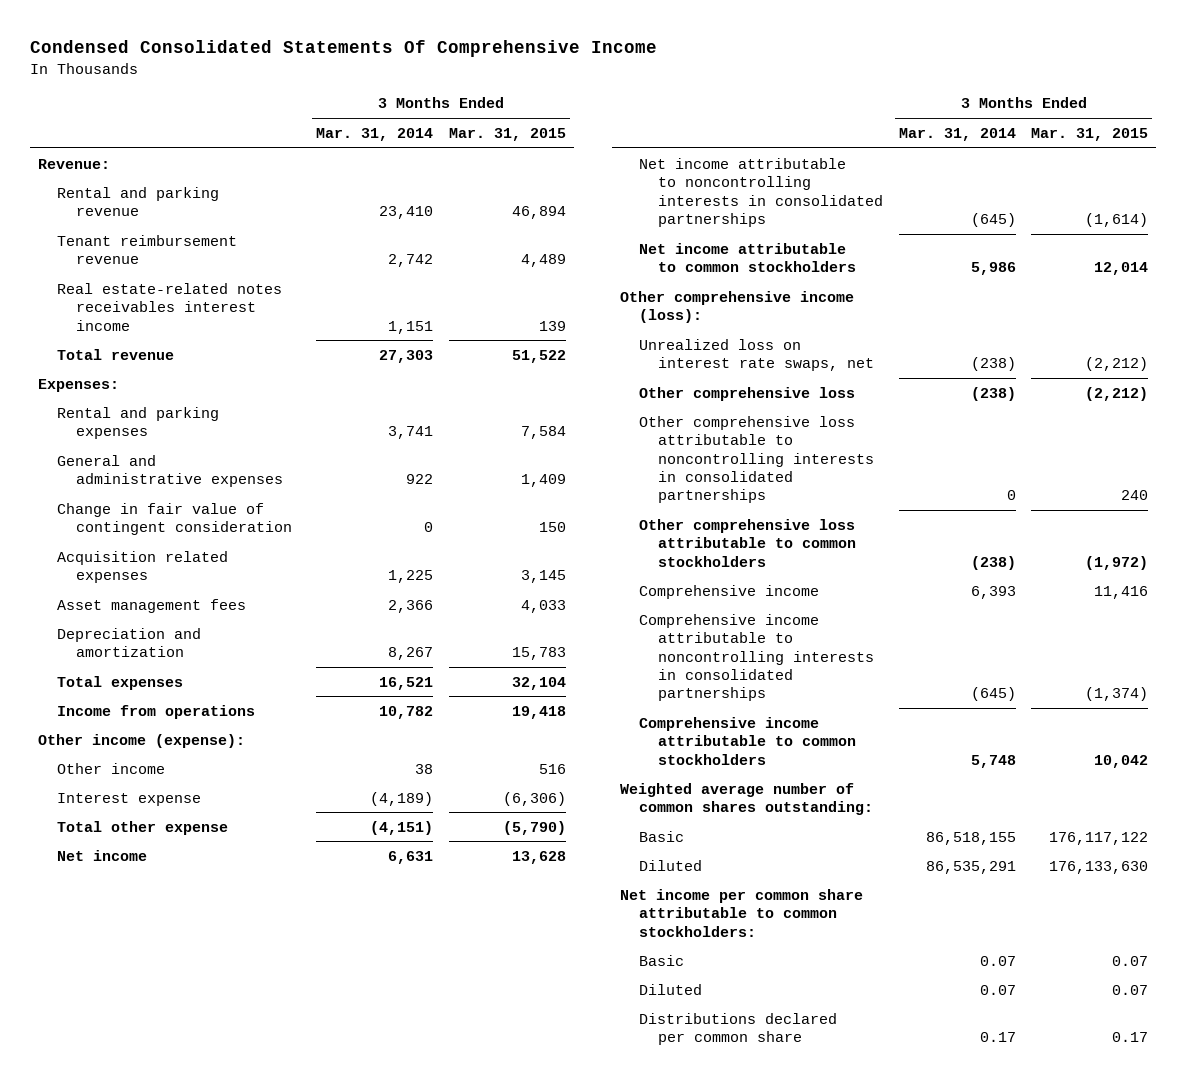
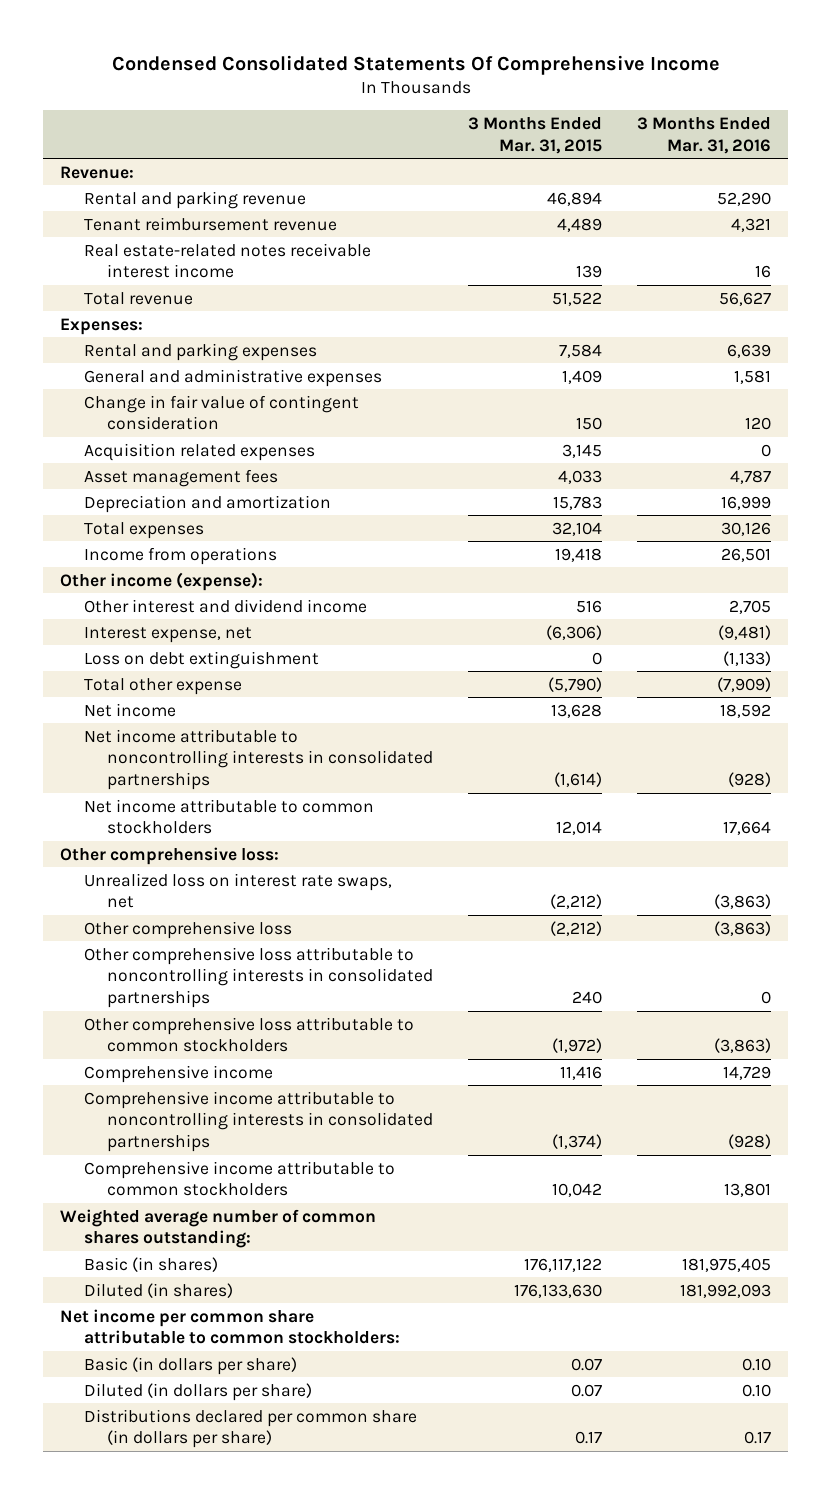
- | 3 Months Ended Mar. 31, 2014 | 3 Months Ended Mar. 31, 2015
+ | 3 Months Ended Mar. 31, 2015 | 3 Months Ended Mar. 31, 2016
- Real estate-related notes receivables interest income | 1,151 | 139
+ Real estate-related notes receivable interest income | 139 | 16
- Other income | 38 | 516
- Interest expense | (4,189) | (6,306)
+ Other interest and dividend income | 516 | 2,705
+ Interest expense, net | (6,306) | (9,481)
+ Loss on debt extinguishment | 0 | (1,133)
- Other comprehensive income (loss):
+ Other comprehensive loss:
- Basic | 86,518,155 | 176,117,122
- Diluted | 86,535,291 | 176,133,630
+ Basic (in shares) | 176,117,122 | 181,975,405
+ Diluted (in shares) | 176,133,630 | 181,992,093
- Basic | 0.07 | 0.07
- Diluted | 0.07 | 0.07
- Distributions declared per common share | 0.17 | 0.17
+ Basic (in dollars per share) | 0.07 | 0.10
+ Diluted (in dollars per share) | 0.07 | 0.10
+ Distributions declared per common share (in dollars per share) | 0.17 | 0.17

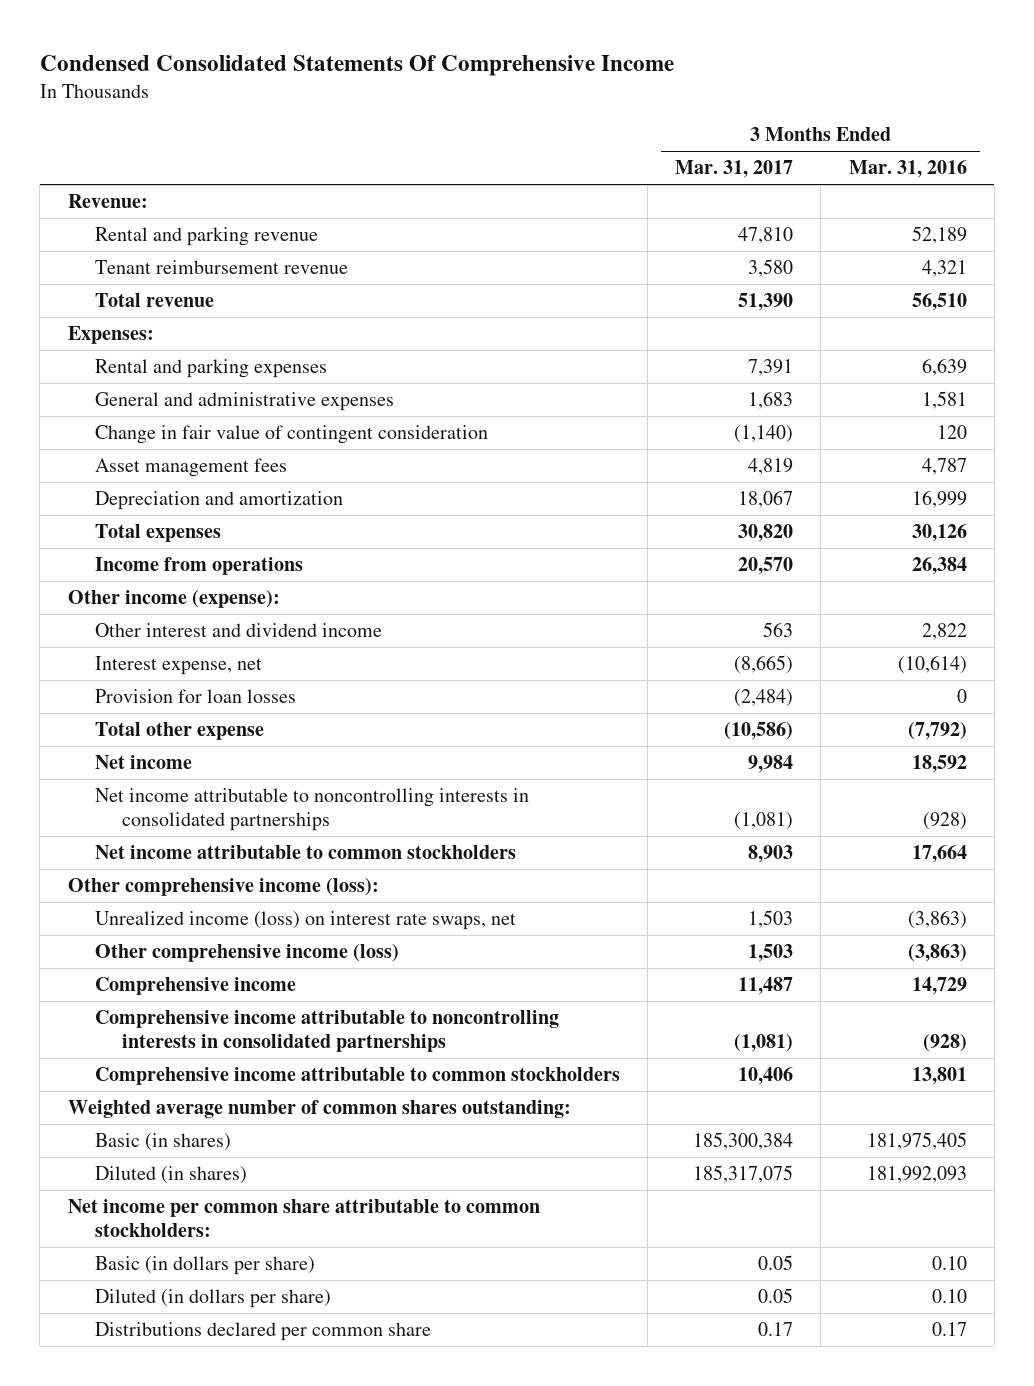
- | 3 Months Ended Mar. 31, 2015 | 3 Months Ended Mar. 31, 2016
+ | 3 Months Ended Mar. 31, 2017 | 3 Months Ended Mar. 31, 2016
- Rental and parking revenue | 46,894 | 52,290
+ Rental and parking revenue | 47,810 | 52,189
- Real estate-related notes receivable interest income | 139 | 16
- Total revenue | 51,522 | 56,627
+ Total revenue | 51,390 | 56,510
- Acquisition related expenses | 3,145 | 0
- Income from operations | 19,418 | 26,501
+ Income from operations | 20,570 | 26,384
- Other interest and dividend income | 516 | 2,705
- Interest expense, net | (6,306) | (9,481)
- Loss on debt extinguishment | 0 | (1,133)
- Total other expense | (5,790) | (7,909)
+ Other interest and dividend income | 563 | 2,822
+ Interest expense, net | (8,665) | (10,614)
+ Provision for loan losses | (2,484) | 0
+ Total other expense | (10,586) | (7,792)
- Other comprehensive loss:
- Unrealized loss on interest rate swaps, net | (2,212) | (3,863)
- Other comprehensive loss | (2,212) | (3,863)
- Other comprehensive loss attributable to noncontrolling interests in consolidated partnerships | 240 | 0
- Other comprehensive loss attributable to common stockholders | (1,972) | (3,863)
+ Other comprehensive income (loss):
+ Unrealized income (loss) on interest rate swaps, net | 1,503 | (3,863)
+ Other comprehensive income (loss) | 1,503 | (3,863)
- Distributions declared per common share (in dollars per share) | 0.17 | 0.17
+ Distributions declared per common share | 0.17 | 0.17

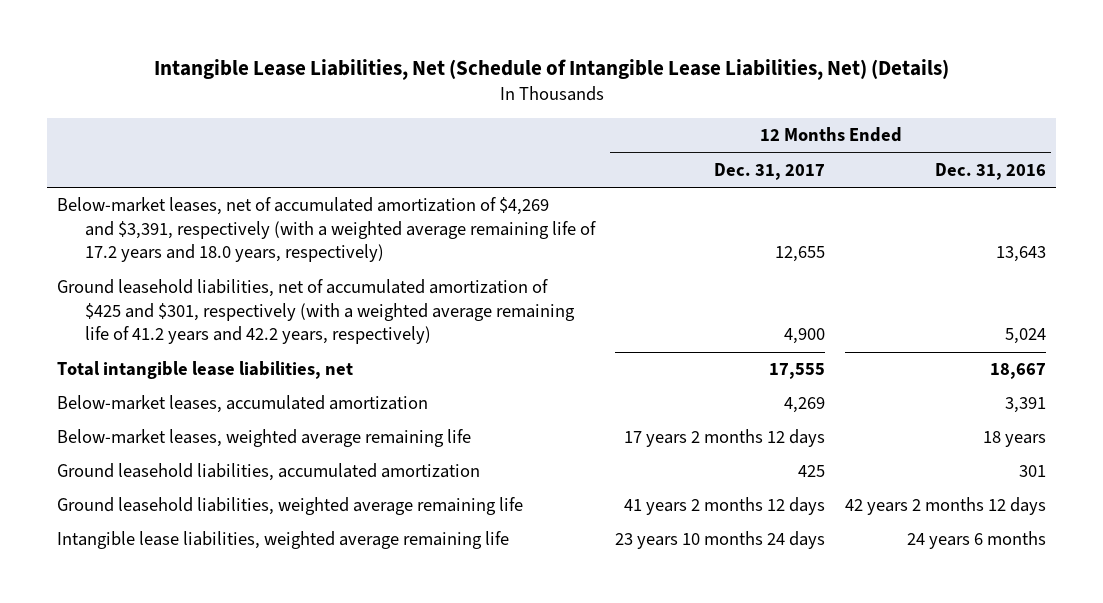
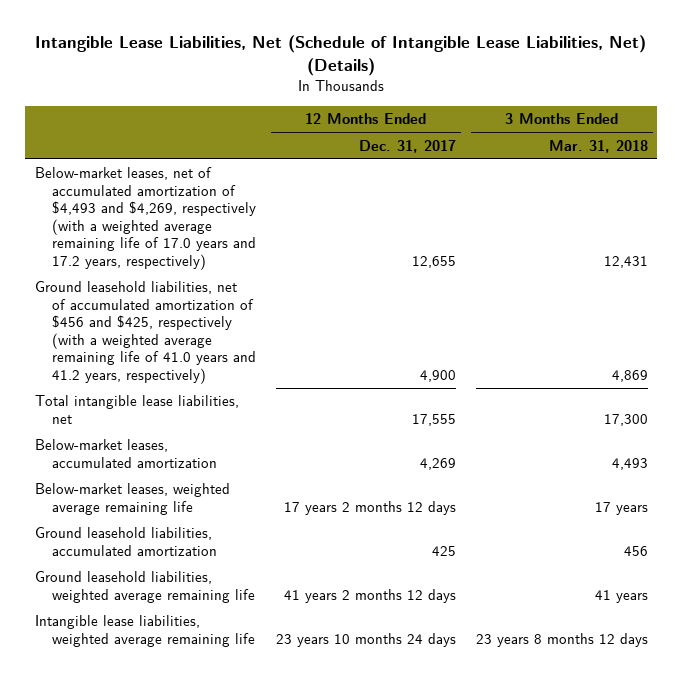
- | 12 Months Ended Dec. 31, 2017 | 12 Months Ended Dec. 31, 2016
+ | 12 Months Ended Dec. 31, 2017 | 3 Months Ended Mar. 31, 2018
- Below-market leases, net of accumulated amortization of $4,269 and $3,391, respectively (with a weighted average remaining life of 17.2 years and 18.0 years, respectively) | 12,655 | 13,643
- Ground leasehold liabilities, net of accumulated amortization of $425 and $301, respectively (with a weighted average remaining life of 41.2 years and 42.2 years, respectively) | 4,900 | 5,024
+ Below-market leases, net of accumulated amortization of $4,493 and $4,269, respectively (with a weighted average remaining life of 17.0 years and 17.2 years, respectively) | 12,655 | 12,431
+ Ground leasehold liabilities, net of accumulated amortization of $456 and $425, respectively (with a weighted average remaining life of 41.0 years and 41.2 years, respectively) | 4,900 | 4,869

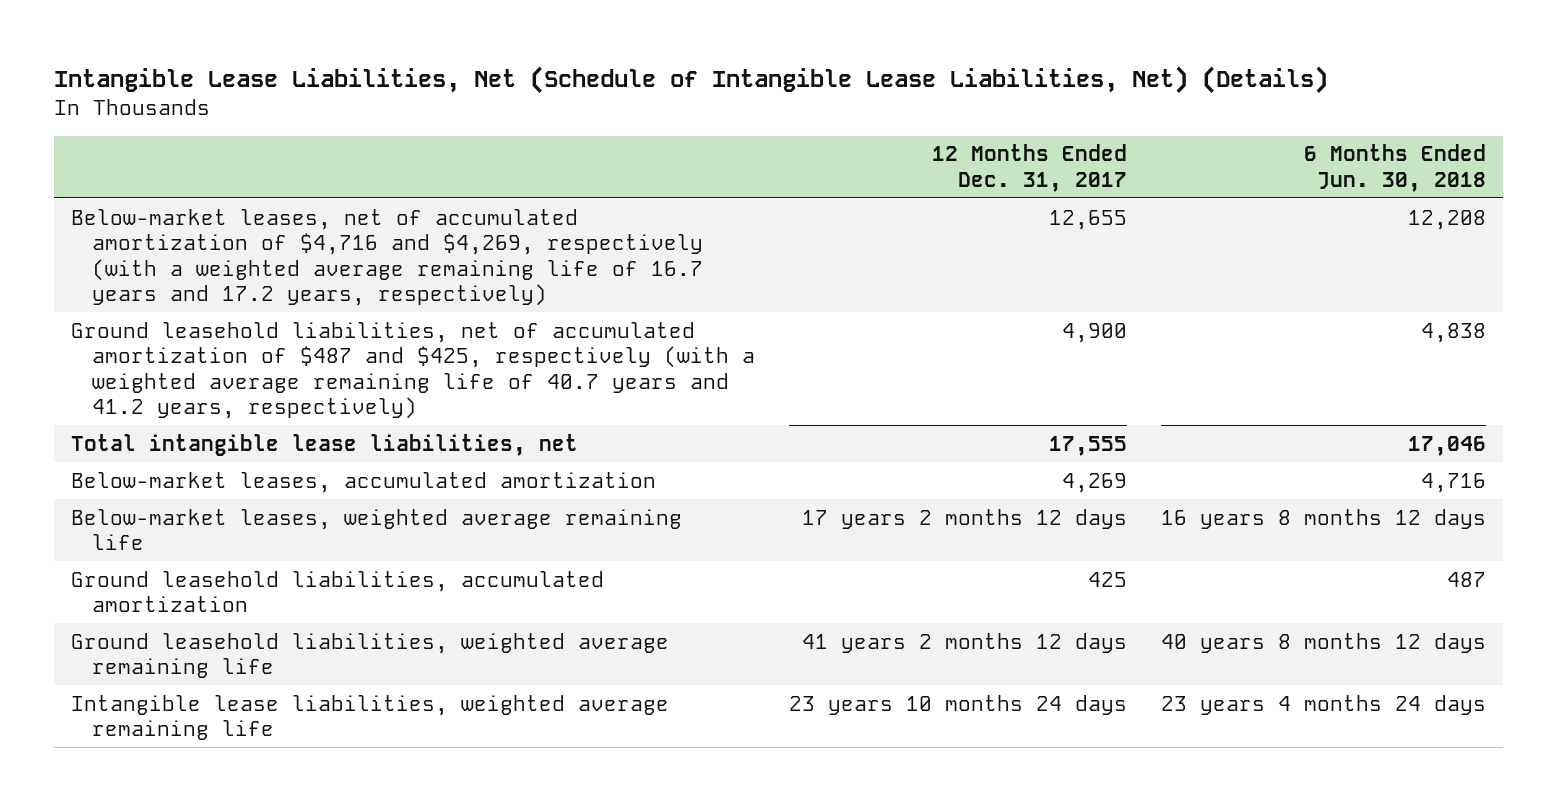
- | 12 Months Ended Dec. 31, 2017 | 3 Months Ended Mar. 31, 2018
+ | 12 Months Ended Dec. 31, 2017 | 6 Months Ended Jun. 30, 2018
- Below-market leases, net of accumulated amortization of $4,493 and $4,269, respectively (with a weighted average remaining life of 17.0 years and 17.2 years, respectively) | 12,655 | 12,431
- Ground leasehold liabilities, net of accumulated amortization of $456 and $425, respectively (with a weighted average remaining life of 41.0 years and 41.2 years, respectively) | 4,900 | 4,869
+ Below-market leases, net of accumulated amortization of $4,716 and $4,269, respectively (with a weighted average remaining life of 16.7 years and 17.2 years, respectively) | 12,655 | 12,208
+ Ground leasehold liabilities, net of accumulated amortization of $487 and $425, respectively (with a weighted average remaining life of 40.7 years and 41.2 years, respectively) | 4,900 | 4,838

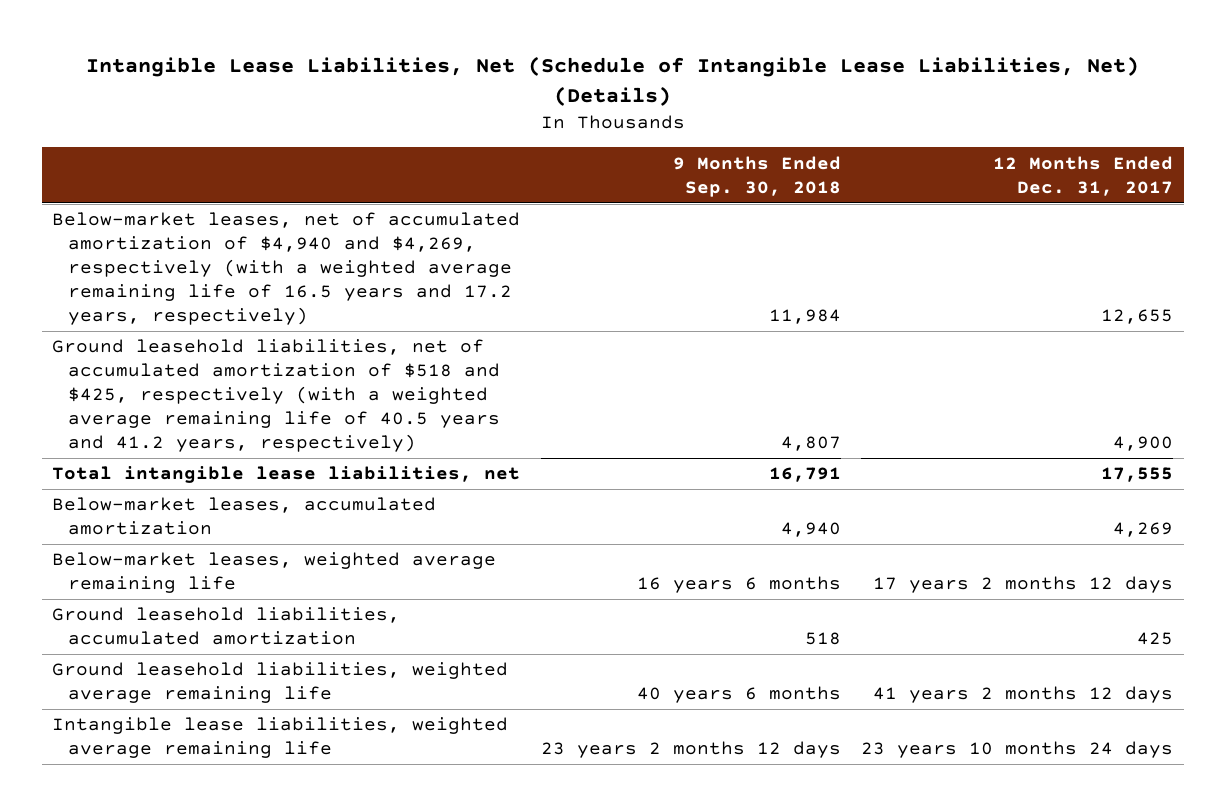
- | 12 Months Ended Dec. 31, 2017 | 6 Months Ended Jun. 30, 2018
+ | 9 Months Ended Sep. 30, 2018 | 12 Months Ended Dec. 31, 2017
- Below-market leases, net of accumulated amortization of $4,716 and $4,269, respectively (with a weighted average remaining life of 16.7 years and 17.2 years, respectively) | 12,655 | 12,208
- Ground leasehold liabilities, net of accumulated amortization of $487 and $425, respectively (with a weighted average remaining life of 40.7 years and 41.2 years, respectively) | 4,900 | 4,838
+ Below-market leases, net of accumulated amortization of $4,940 and $4,269, respectively (with a weighted average remaining life of 16.5 years and 17.2 years, respectively) | 11,984 | 12,655
+ Ground leasehold liabilities, net of accumulated amortization of $518 and $425, respectively (with a weighted average remaining life of 40.5 years and 41.2 years, respectively) | 4,807 | 4,900

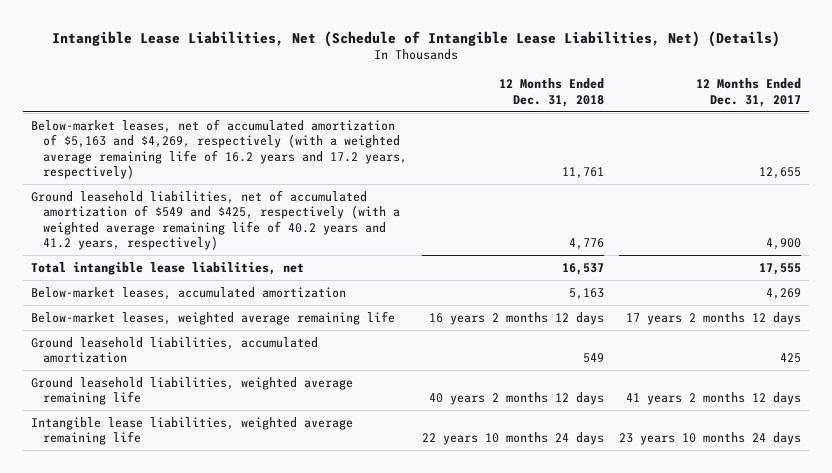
- | 9 Months Ended Sep. 30, 2018 | 12 Months Ended Dec. 31, 2017
+ | 12 Months Ended Dec. 31, 2018 | 12 Months Ended Dec. 31, 2017
- Below-market leases, net of accumulated amortization of $4,940 and $4,269, respectively (with a weighted average remaining life of 16.5 years and 17.2 years, respectively) | 11,984 | 12,655
- Ground leasehold liabilities, net of accumulated amortization of $518 and $425, respectively (with a weighted average remaining life of 40.5 years and 41.2 years, respectively) | 4,807 | 4,900
+ Below-market leases, net of accumulated amortization of $5,163 and $4,269, respectively (with a weighted average remaining life of 16.2 years and 17.2 years, respectively) | 11,761 | 12,655
+ Ground leasehold liabilities, net of accumulated amortization of $549 and $425, respectively (with a weighted average remaining life of 40.2 years and 41.2 years, respectively) | 4,776 | 4,900

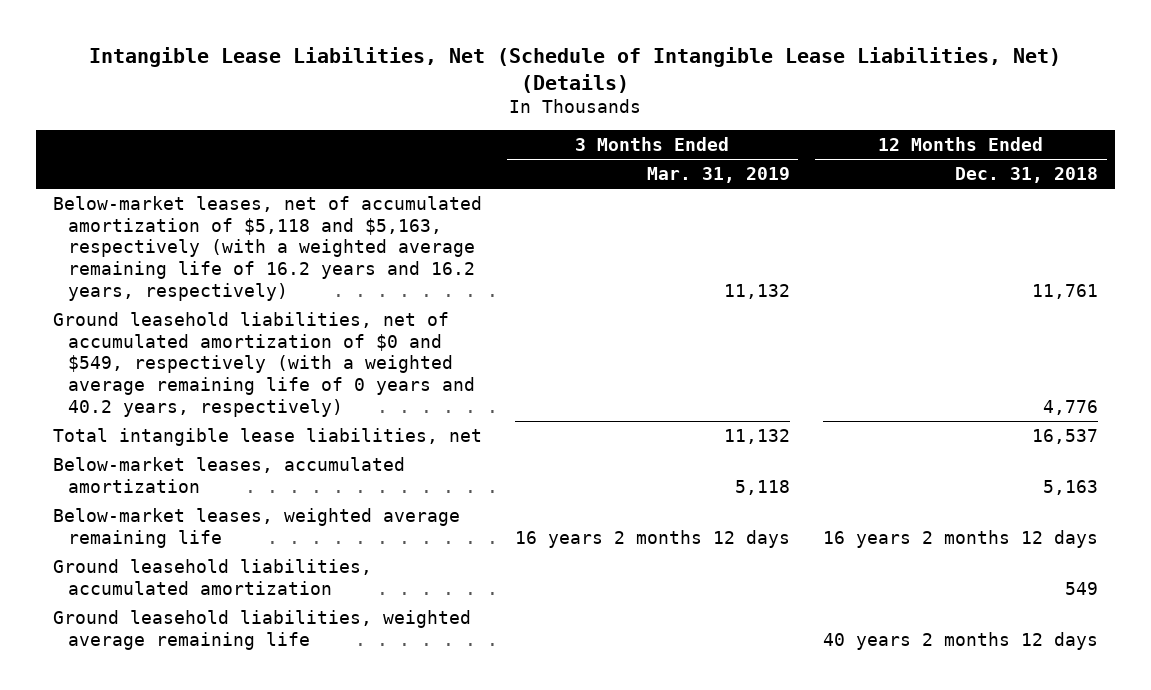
- | 12 Months Ended Dec. 31, 2018 | 12 Months Ended Dec. 31, 2017
+ | 3 Months Ended Mar. 31, 2019 | 12 Months Ended Dec. 31, 2018
- Below-market leases, net of accumulated amortization of $5,163 and $4,269, respectively (with a weighted average remaining life of 16.2 years and 17.2 years, respectively) | 11,761 | 12,655
- Ground leasehold liabilities, net of accumulated amortization of $549 and $425, respectively (with a weighted average remaining life of 40.2 years and 41.2 years, respectively) | 4,776 | 4,900
+ Below-market leases, net of accumulated amortization of $5,118 and $5,163, respectively (with a weighted average remaining life of 16.2 years and 16.2 years, respectively) | 11,132 | 11,761
+ Ground leasehold liabilities, net of accumulated amortization of $0 and $549, respectively (with a weighted average remaining life of 0 years and 40.2 years, respectively) | | 4,776
- Intangible lease liabilities, weighted average remaining life | 22 years 10 months 24 days | 23 years 10 months 24 days

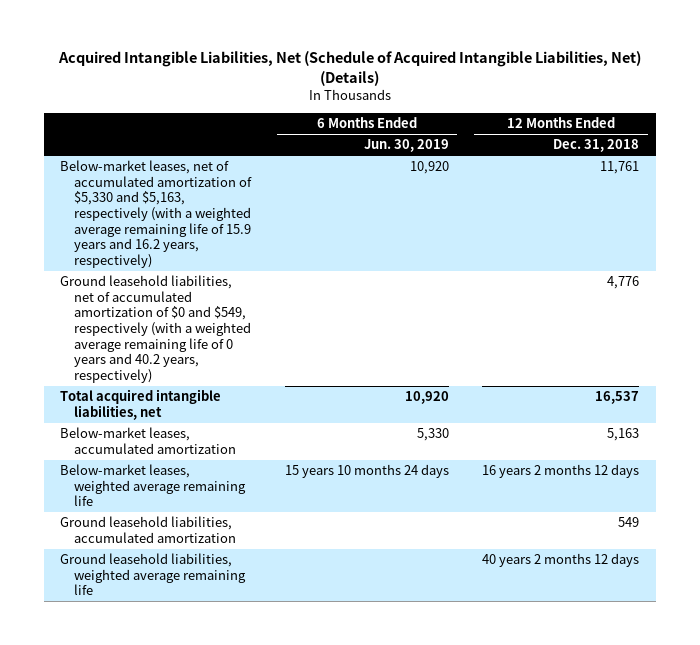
- Intangible Lease Liabilities, Net (Schedule of Intangible Lease Liabilities, Net) (Details)
+ Acquired Intangible Liabilities, Net (Schedule of Acquired Intangible Liabilities, Net) (Details)
- | 3 Months Ended Mar. 31, 2019 | 12 Months Ended Dec. 31, 2018
+ | 6 Months Ended Jun. 30, 2019 | 12 Months Ended Dec. 31, 2018
- Below-market leases, net of accumulated amortization of $5,118 and $5,163, respectively (with a weighted average remaining life of 16.2 years and 16.2 years, respectively) | 11,132 | 11,761
+ Below-market leases, net of accumulated amortization of $5,330 and $5,163, respectively (with a weighted average remaining life of 15.9 years and 16.2 years, respectively) | 10,920 | 11,761
- Total intangible lease liabilities, net | 11,132 | 16,537
+ Total acquired intangible liabilities, net | 10,920 | 16,537

